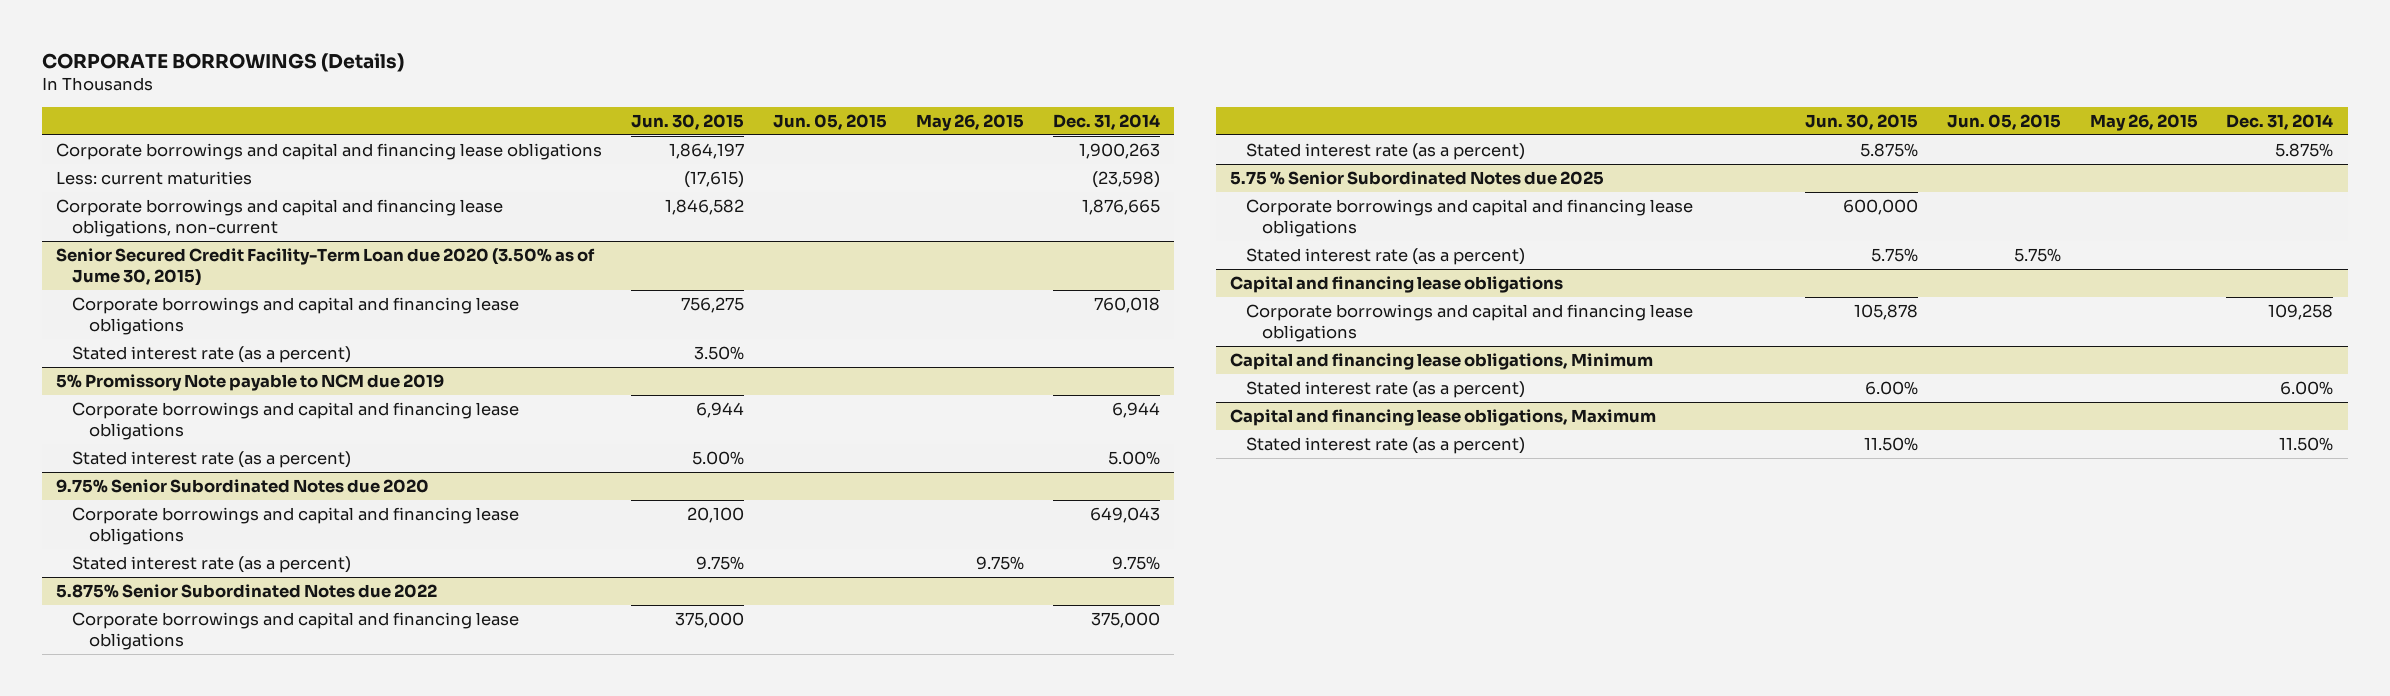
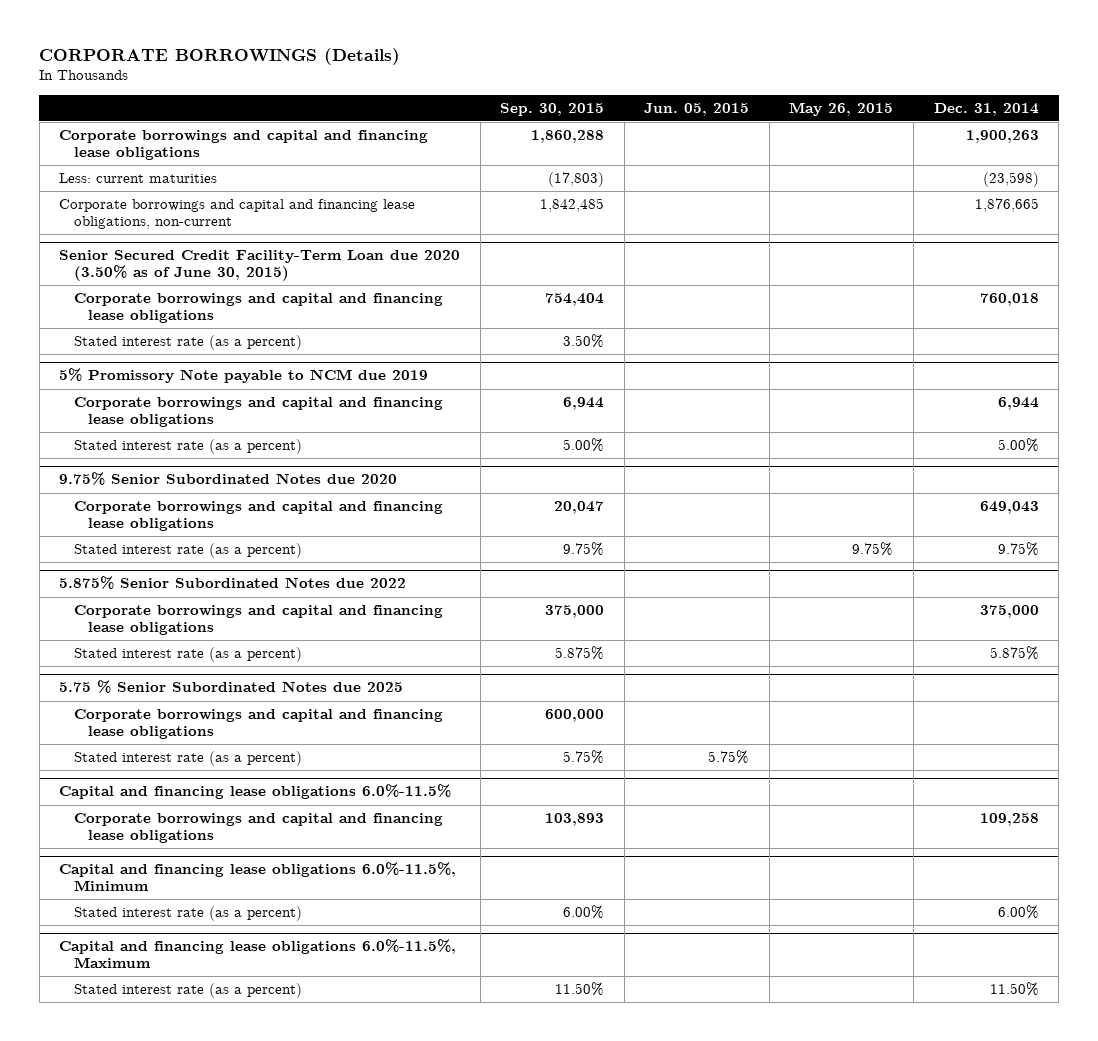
- | Jun. 30, 2015 | Jun. 05, 2015 | May 26, 2015 | Dec. 31, 2014
+ | Sep. 30, 2015 | Jun. 05, 2015 | May 26, 2015 | Dec. 31, 2014
- Senior Secured Credit Facility-Term Loan due 2020 (3.50% as of Jume 30, 2015)
+ Senior Secured Credit Facility-Term Loan due 2020 (3.50% as of June 30, 2015)
- Capital and financing lease obligations
+ Capital and financing lease obligations 6.0%-11.5%
- Capital and financing lease obligations, Minimum
+ Capital and financing lease obligations 6.0%-11.5%, Minimum
- Capital and financing lease obligations, Maximum
+ Capital and financing lease obligations 6.0%-11.5%, Maximum

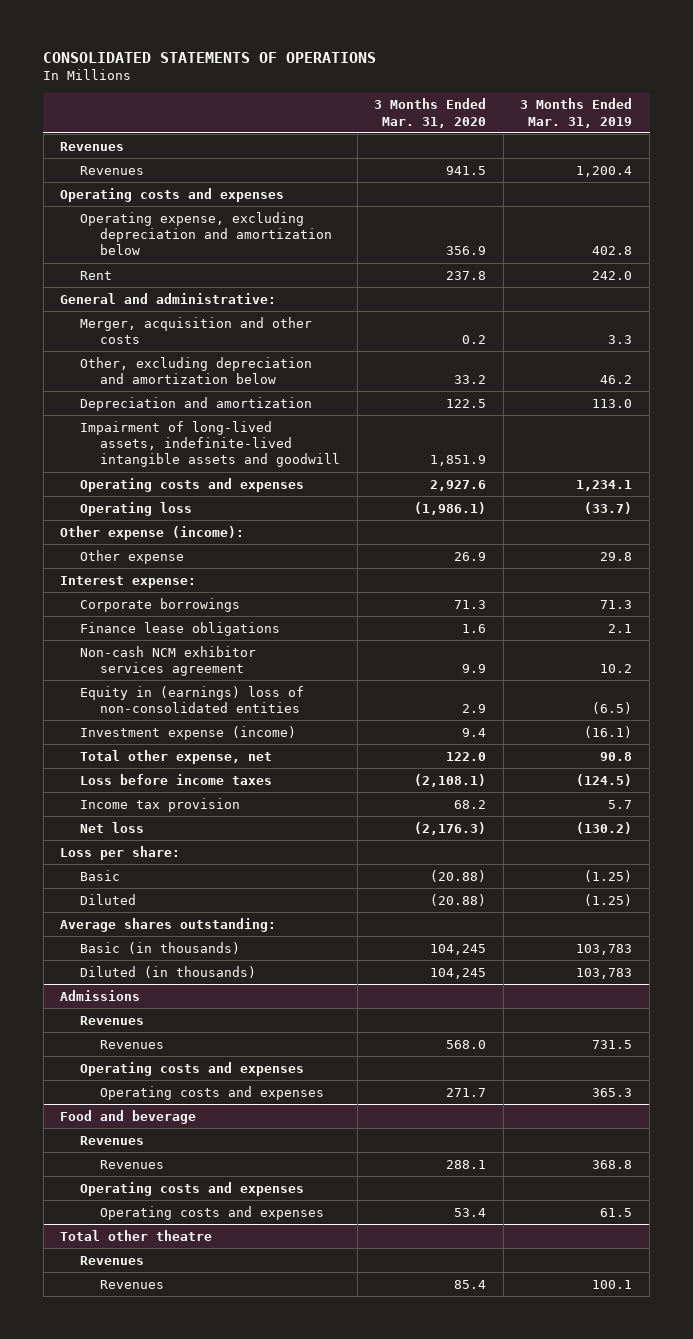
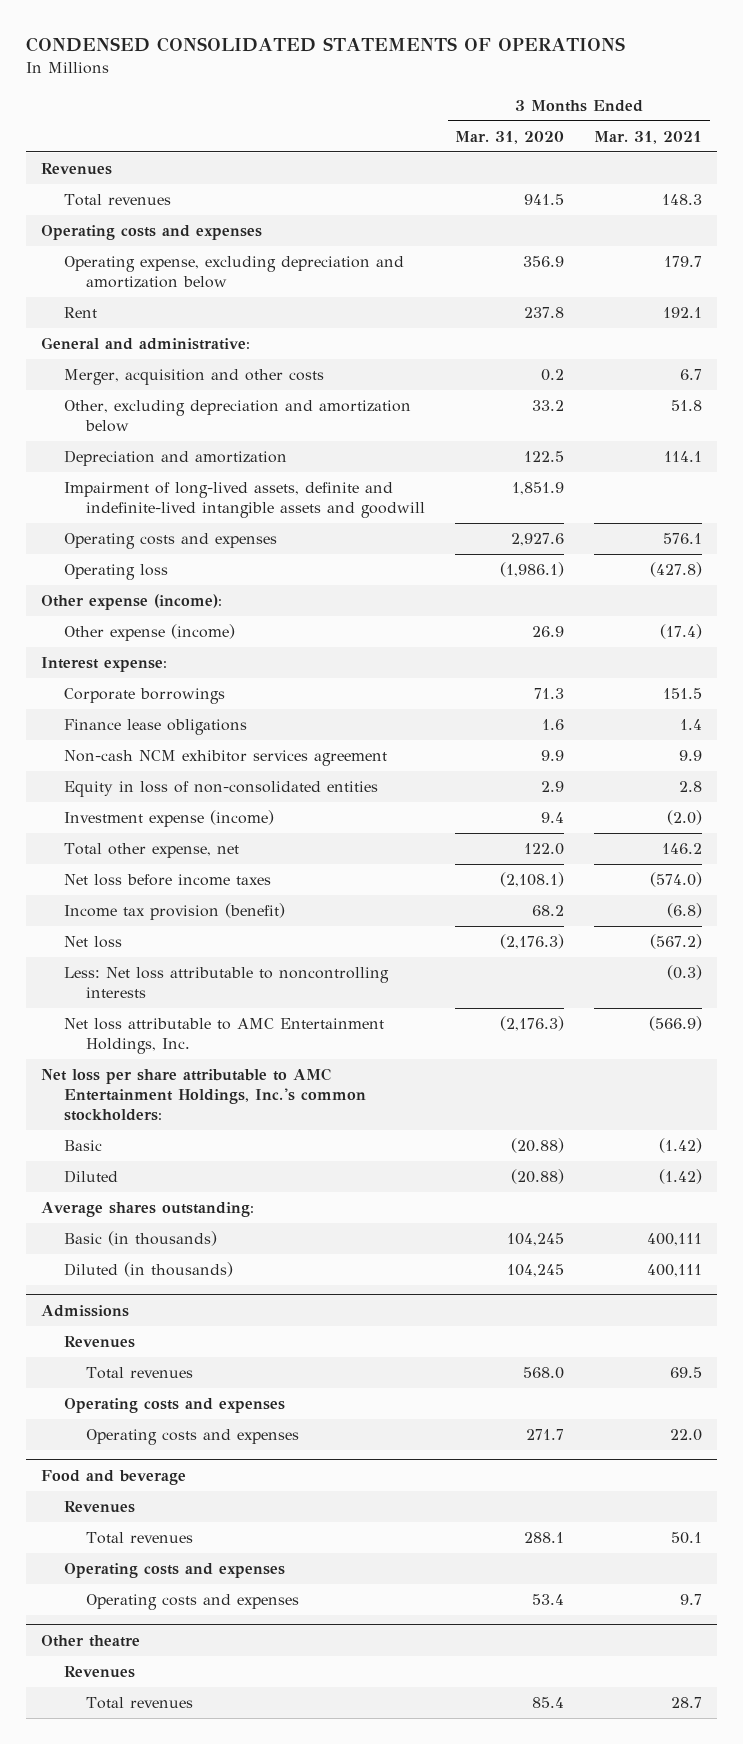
- CONSOLIDATED STATEMENTS OF OPERATIONS
+ CONDENSED CONSOLIDATED STATEMENTS OF OPERATIONS
- | 3 Months Ended Mar. 31, 2020 | 3 Months Ended Mar. 31, 2019
+ | 3 Months Ended Mar. 31, 2020 | 3 Months Ended Mar. 31, 2021
- Revenues | 941.5 | 1,200.4
+ Total revenues | 941.5 | 148.3
- Impairment of long-lived assets, indefinite-lived intangible assets and goodwill | 1,851.9 |
+ Impairment of long-lived assets, definite and indefinite-lived intangible assets and goodwill | 1,851.9 |
- Other expense | 26.9 | 29.8
+ Other expense (income) | 26.9 | (17.4)
- Equity in (earnings) loss of non-consolidated entities | 2.9 | (6.5)
+ Equity in loss of non-consolidated entities | 2.9 | 2.8
- Loss before income taxes | (2,108.1) | (124.5)
- Income tax provision | 68.2 | 5.7
+ Net loss before income taxes | (2,108.1) | (574.0)
+ Income tax provision (benefit) | 68.2 | (6.8)
- Loss per share:
+ Less: Net loss attributable to noncontrolling interests | | (0.3)
+ Net loss attributable to AMC Entertainment Holdings, Inc. | (2,176.3) | (566.9)
+ Net loss per share attributable to AMC Entertainment Holdings, Inc.'s common stockholders:
@ Admissions
- Revenues | 568.0 | 731.5
+ Total revenues | 568.0 | 69.5
@ Food and beverage
- Revenues | 288.1 | 368.8
+ Total revenues | 288.1 | 50.1
- Total other theatre
+ Other theatre
- Revenues | 85.4 | 100.1
+ Total revenues | 85.4 | 28.7

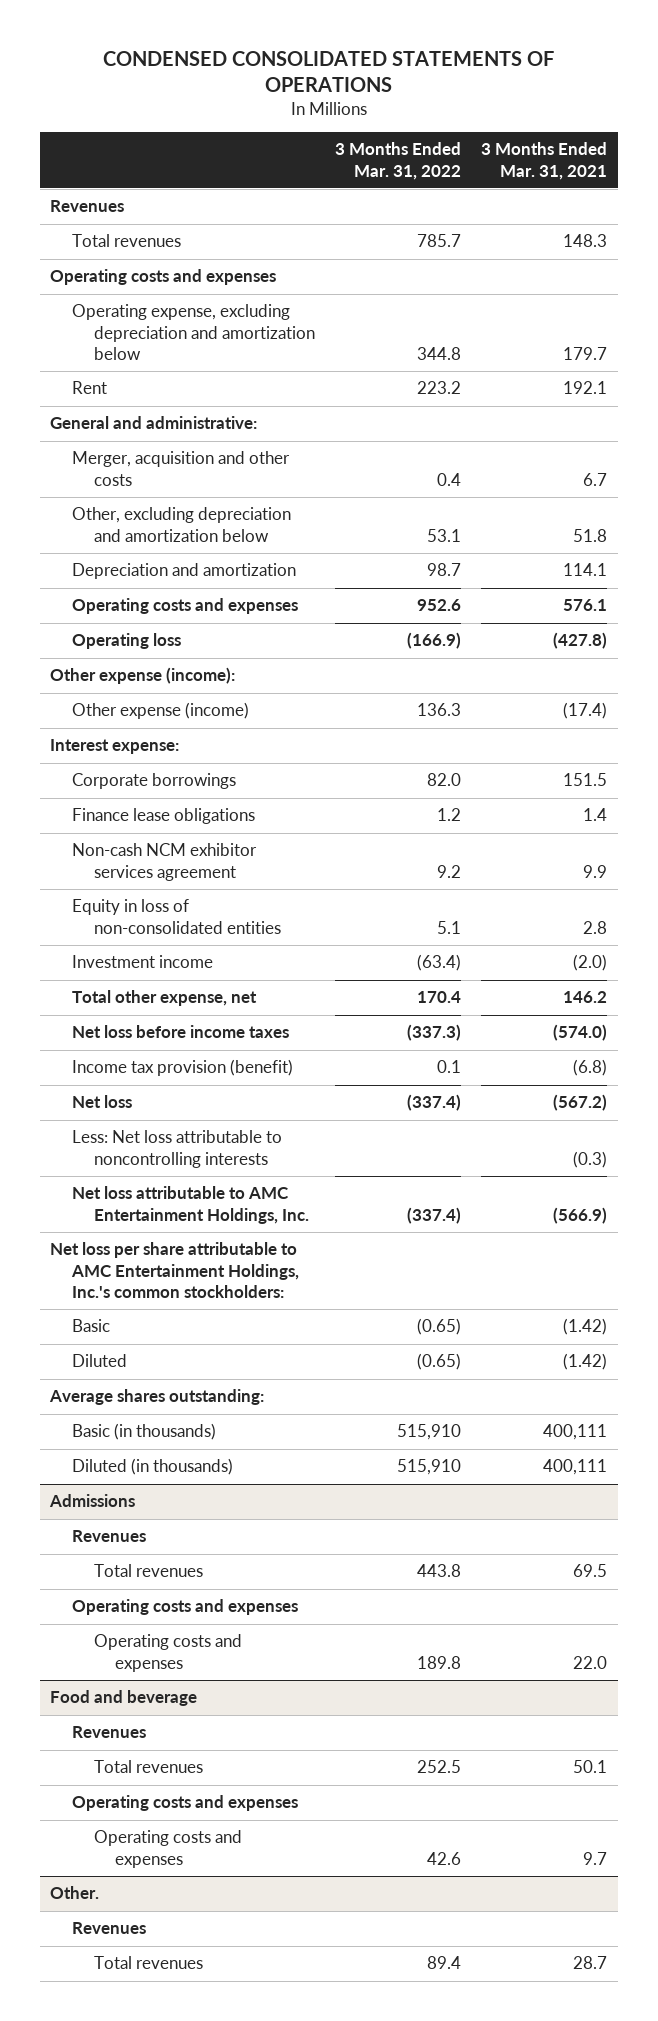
- | 3 Months Ended Mar. 31, 2020 | 3 Months Ended Mar. 31, 2021
+ | 3 Months Ended Mar. 31, 2022 | 3 Months Ended Mar. 31, 2021
- Impairment of long-lived assets, definite and indefinite-lived intangible assets and goodwill | 1,851.9 |
- Investment expense (income) | 9.4 | (2.0)
+ Investment income | (63.4) | (2.0)
- Other theatre
+ Other.

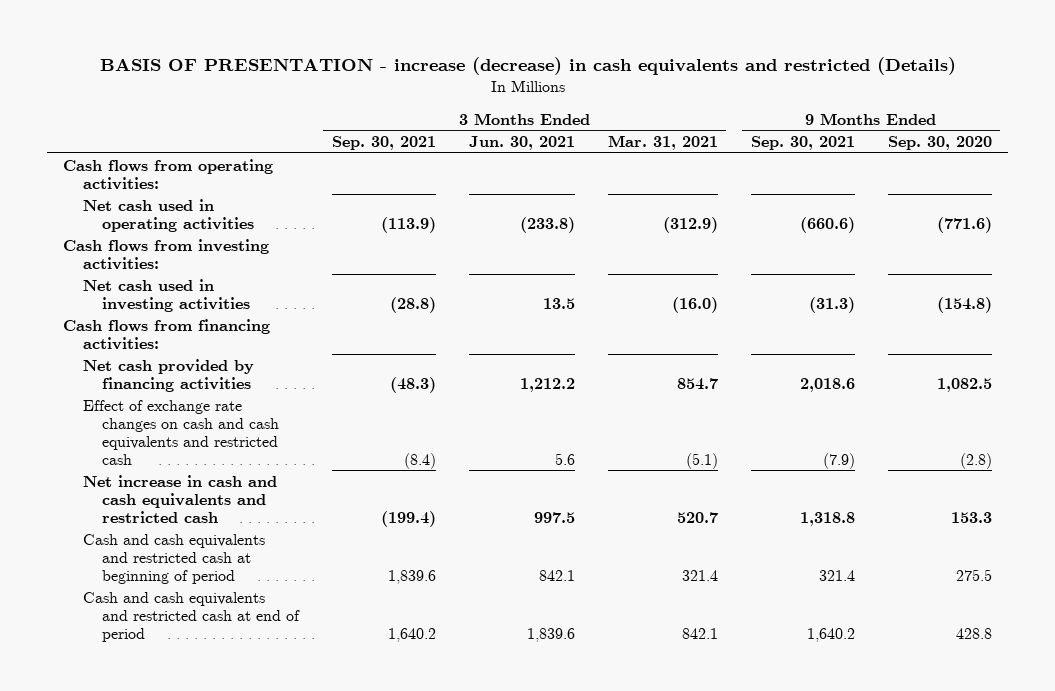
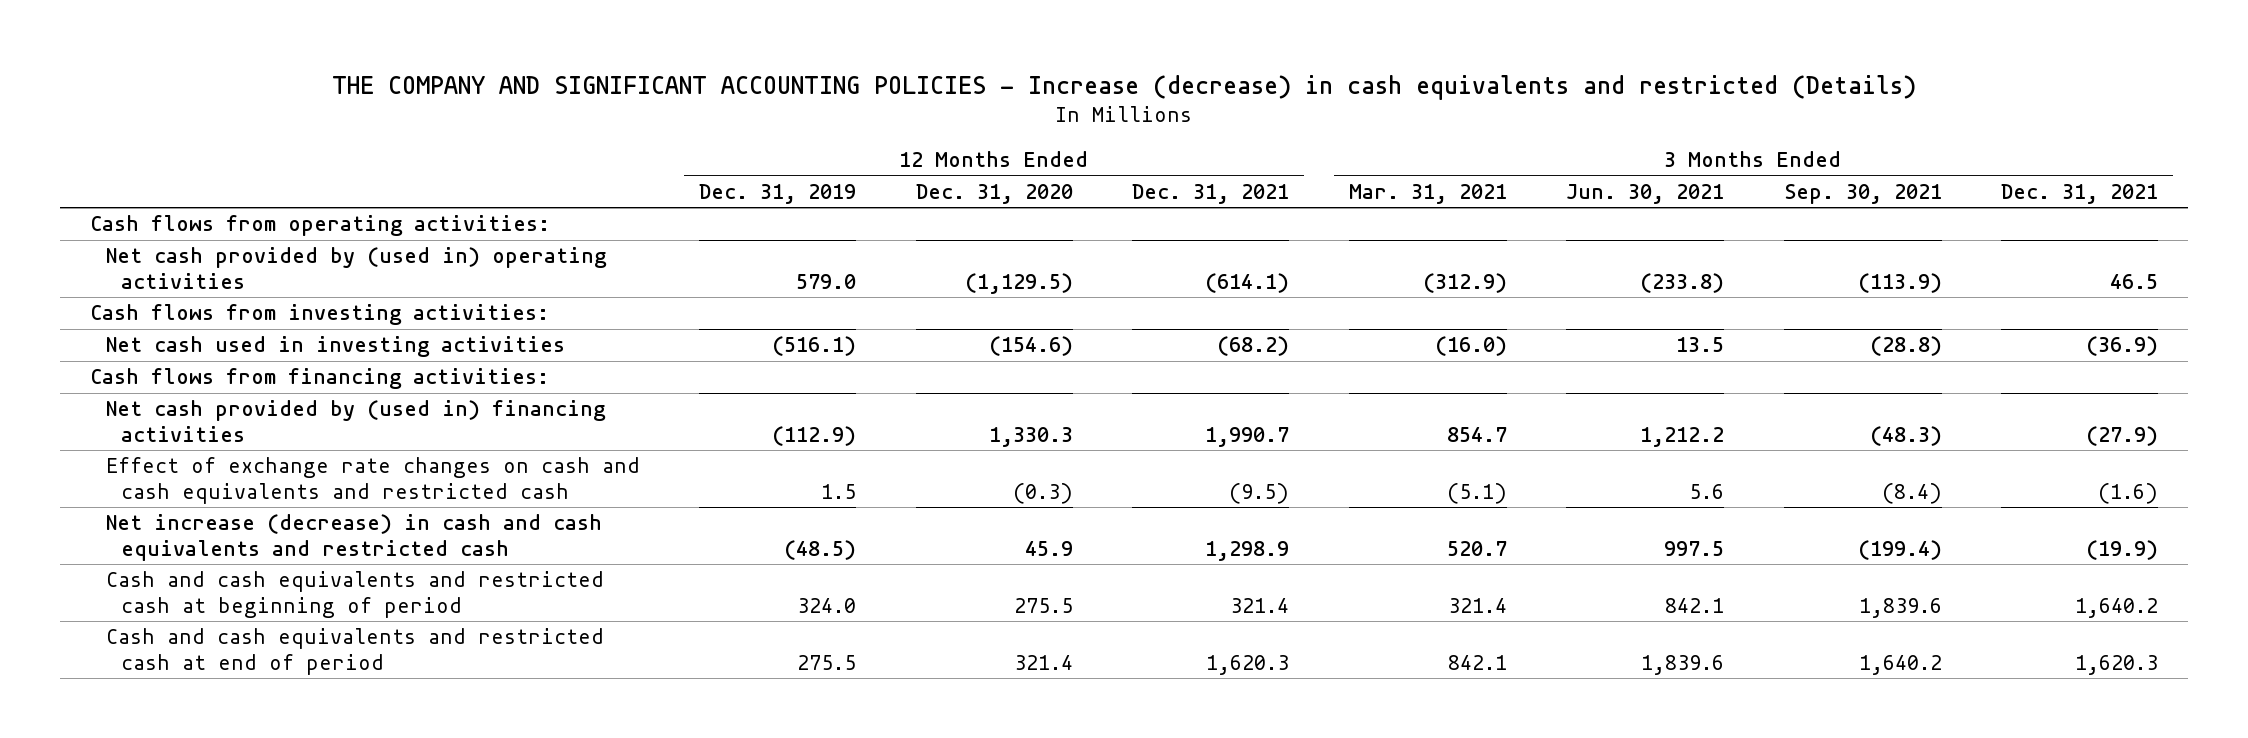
- BASIS OF PRESENTATION - increase (decrease) in cash equivalents and restricted (Details)
+ THE COMPANY AND SIGNIFICANT ACCOUNTING POLICIES - Increase (decrease) in cash equivalents and restricted (Details)
- | 3 Months Ended Sep. 30, 2021 | 3 Months Ended Jun. 30, 2021 | 3 Months Ended Mar. 31, 2021 | 9 Months Ended Sep. 30, 2021 | 9 Months Ended Sep. 30, 2020
+ | 12 Months Ended Dec. 31, 2019 | 12 Months Ended Dec. 31, 2020 | 12 Months Ended Dec. 31, 2021 | 3 Months Ended Mar. 31, 2021 | 3 Months Ended Jun. 30, 2021 | 3 Months Ended Sep. 30, 2021 | 3 Months Ended Dec. 31, 2021
- Net cash used in operating activities | (113.9) | (233.8) | (312.9) | (660.6) | (771.6)
+ Net cash provided by (used in) operating activities | 579.0 | (1,129.5) | (614.1) | (312.9) | (233.8) | (113.9) | 46.5
- Net cash provided by financing activities | (48.3) | 1,212.2 | 854.7 | 2,018.6 | 1,082.5
+ Net cash provided by (used in) financing activities | (112.9) | 1,330.3 | 1,990.7 | 854.7 | 1,212.2 | (48.3) | (27.9)
- Net increase in cash and cash equivalents and restricted cash | (199.4) | 997.5 | 520.7 | 1,318.8 | 153.3
+ Net increase (decrease) in cash and cash equivalents and restricted cash | (48.5) | 45.9 | 1,298.9 | 520.7 | 997.5 | (199.4) | (19.9)

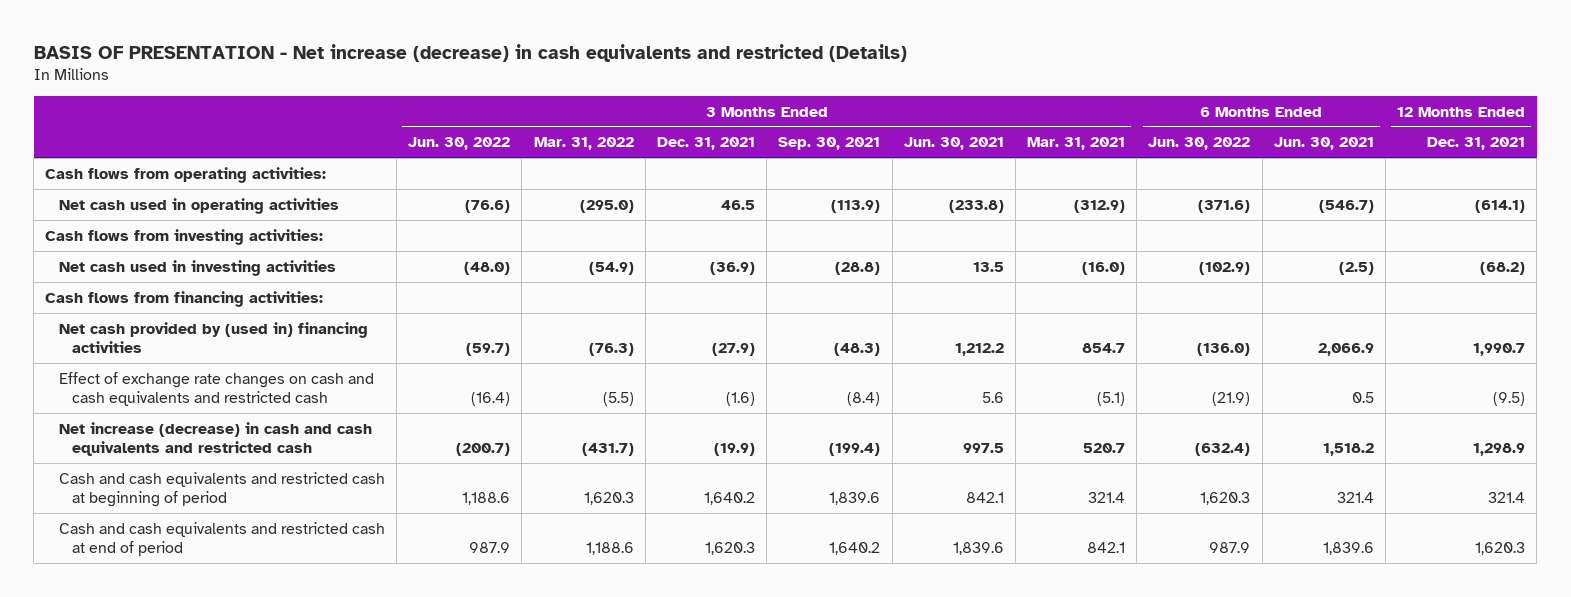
- THE COMPANY AND SIGNIFICANT ACCOUNTING POLICIES - Increase (decrease) in cash equivalents and restricted (Details)
+ BASIS OF PRESENTATION - Net increase (decrease) in cash equivalents and restricted (Details)
- | 12 Months Ended Dec. 31, 2019 | 12 Months Ended Dec. 31, 2020 | 12 Months Ended Dec. 31, 2021 | 3 Months Ended Mar. 31, 2021 | 3 Months Ended Jun. 30, 2021 | 3 Months Ended Sep. 30, 2021 | 3 Months Ended Dec. 31, 2021
+ | 3 Months Ended Jun. 30, 2022 | 3 Months Ended Mar. 31, 2022 | 3 Months Ended Dec. 31, 2021 | 3 Months Ended Sep. 30, 2021 | 3 Months Ended Jun. 30, 2021 | 3 Months Ended Mar. 31, 2021 | 6 Months Ended Jun. 30, 2022 | 6 Months Ended Jun. 30, 2021 | 12 Months Ended Dec. 31, 2021
- Net cash provided by (used in) operating activities | 579.0 | (1,129.5) | (614.1) | (312.9) | (233.8) | (113.9) | 46.5
+ Net cash used in operating activities | (76.6) | (295.0) | 46.5 | (113.9) | (233.8) | (312.9) | (371.6) | (546.7) | (614.1)

